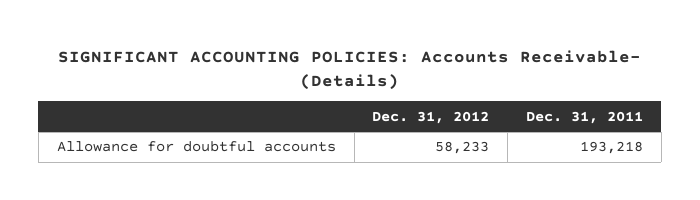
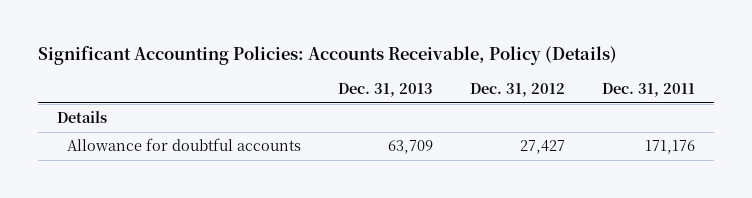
- SIGNIFICANT ACCOUNTING POLICIES: Accounts Receivable- (Details)
+ Significant Accounting Policies: Accounts Receivable, Policy (Details)
- | Dec. 31, 2012 | Dec. 31, 2011
+ | Dec. 31, 2013 | Dec. 31, 2012 | Dec. 31, 2011
- Allowance for doubtful accounts | 58,233 | 193,218
+ Details
+ Allowance for doubtful accounts | 63,709 | 27,427 | 171,176

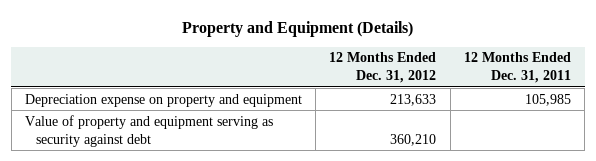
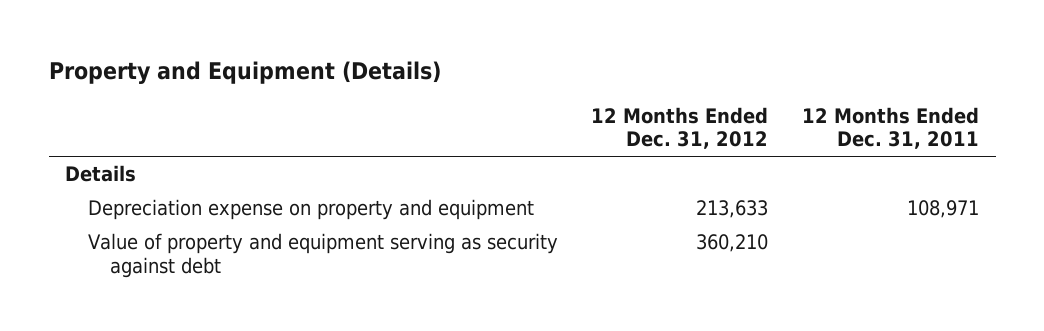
- Depreciation expense on property and equipment | 213,633 | 105,985
+ Details
+ Depreciation expense on property and equipment | 213,633 | 108,971

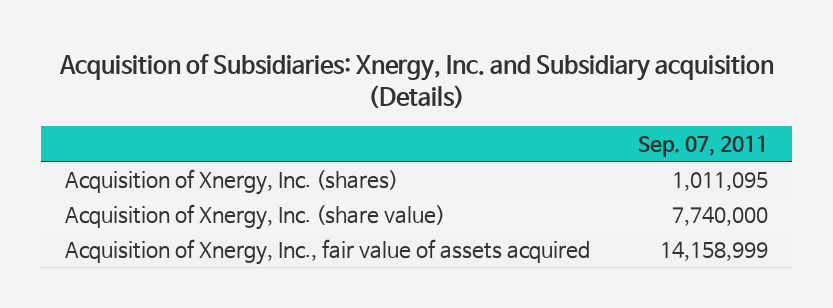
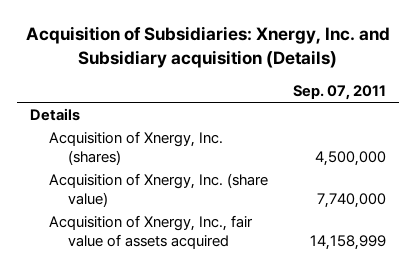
- Acquisition of Xnergy, Inc. (shares) | 1,011,095
+ Details
+ Acquisition of Xnergy, Inc. (shares) | 4,500,000

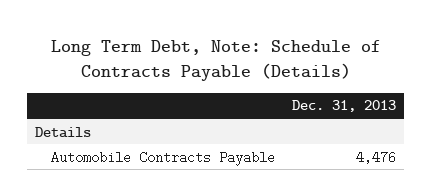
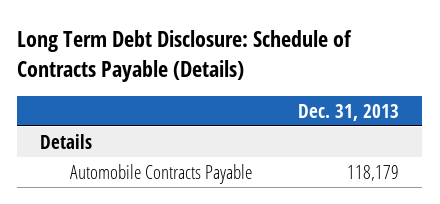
- Long Term Debt, Note: Schedule of Contracts Payable (Details)
+ Long Term Debt Disclosure: Schedule of Contracts Payable (Details)
- Automobile Contracts Payable | 4,476
+ Automobile Contracts Payable | 118,179

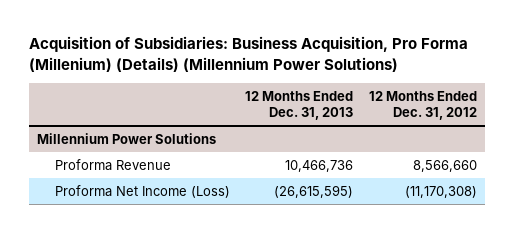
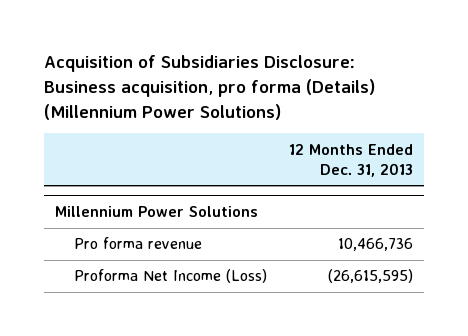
- Acquisition of Subsidiaries: Business Acquisition, Pro Forma (Millenium) (Details) (Millennium Power Solutions)
+ Acquisition of Subsidiaries Disclosure: Business acquisition, pro forma (Details) (Millennium Power Solutions)
- | 12 Months Ended Dec. 31, 2013 | 12 Months Ended Dec. 31, 2012
+ | 12 Months Ended Dec. 31, 2013
@ Millennium Power Solutions
- Proforma Revenue | 10,466,736 | 8,566,660
+ Pro forma revenue | 10,466,736

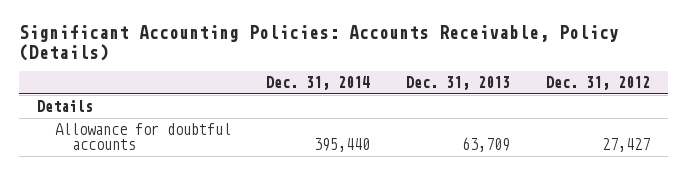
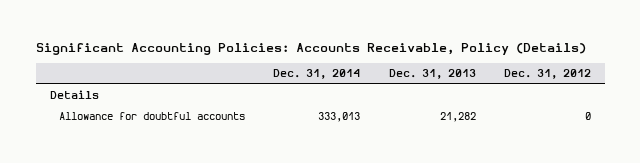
- Allowance for doubtful accounts | 395,440 | 63,709 | 27,427
+ Allowance for doubtful accounts | 333,013 | 21,282 | 0

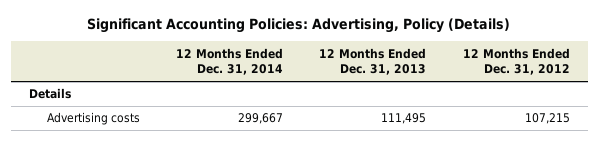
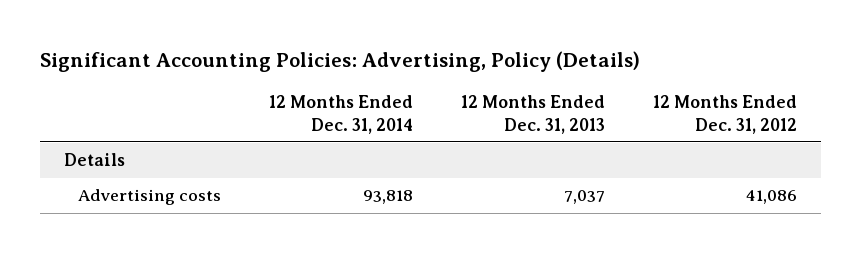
- Advertising costs | 299,667 | 111,495 | 107,215
+ Advertising costs | 93,818 | 7,037 | 41,086

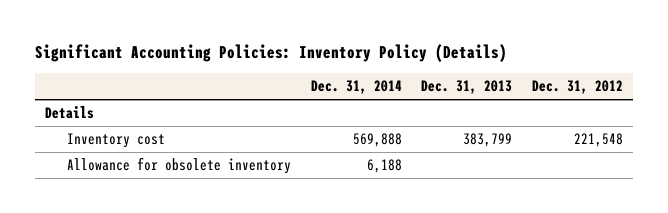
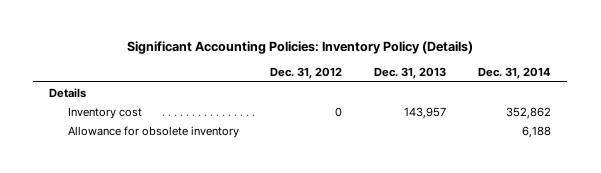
- | Dec. 31, 2014 | Dec. 31, 2013 | Dec. 31, 2012
+ | Dec. 31, 2012 | Dec. 31, 2013 | Dec. 31, 2014
- Inventory cost | 569,888 | 383,799 | 221,548
+ Inventory cost | 0 | 143,957 | 352,862

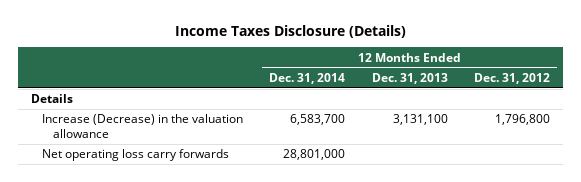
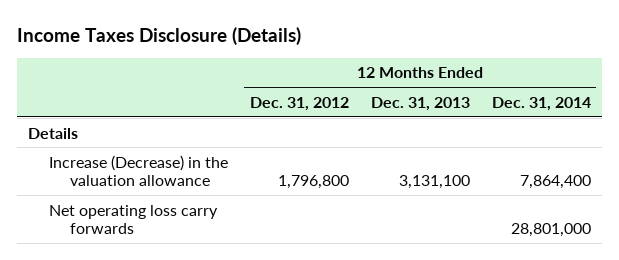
- | 12 Months Ended Dec. 31, 2014 | 12 Months Ended Dec. 31, 2013 | 12 Months Ended Dec. 31, 2012
+ | 12 Months Ended Dec. 31, 2012 | 12 Months Ended Dec. 31, 2013 | 12 Months Ended Dec. 31, 2014
- Increase (Decrease) in the valuation allowance | 6,583,700 | 3,131,100 | 1,796,800
+ Increase (Decrease) in the valuation allowance | 1,796,800 | 3,131,100 | 7,864,400

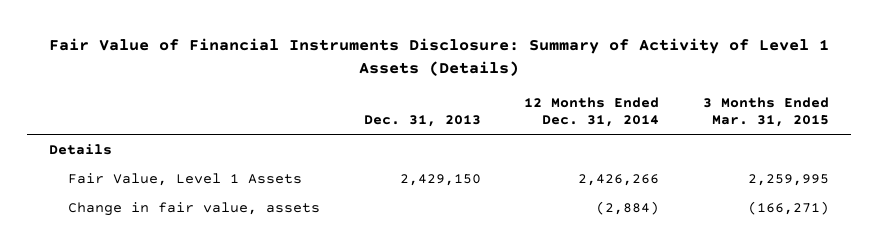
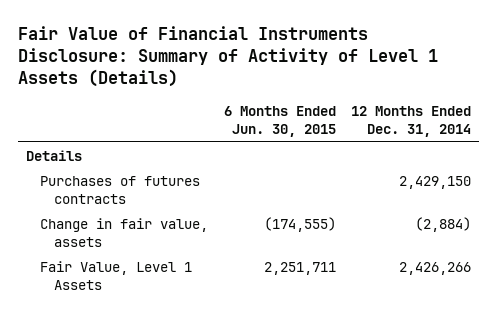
- | Dec. 31, 2013 | 12 Months Ended Dec. 31, 2014 | 3 Months Ended Mar. 31, 2015
+ | 6 Months Ended Jun. 30, 2015 | 12 Months Ended Dec. 31, 2014
+ Purchases of futures contracts | | 2,429,150
moved down: Fair Value, Level 1 Assets | 2,251,711 | 2,426,266

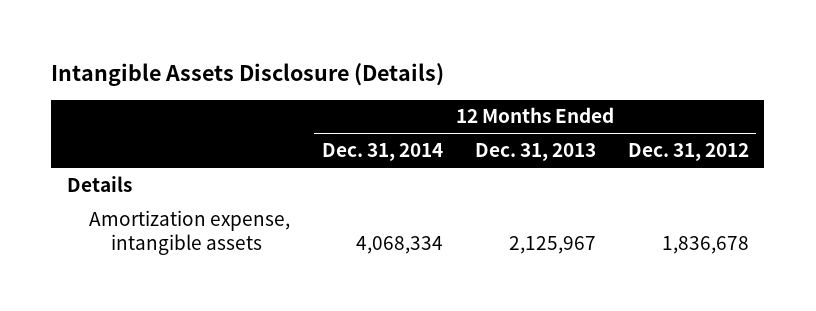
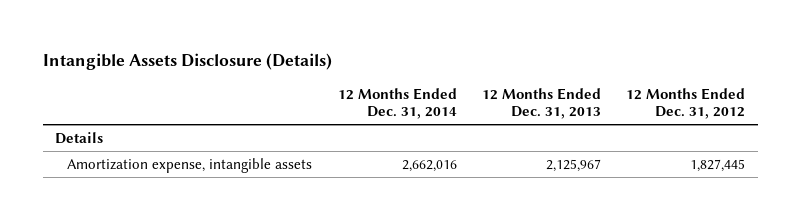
- Amortization expense, intangible assets | 4,068,334 | 2,125,967 | 1,836,678
+ Amortization expense, intangible assets | 2,662,016 | 2,125,967 | 1,827,445

